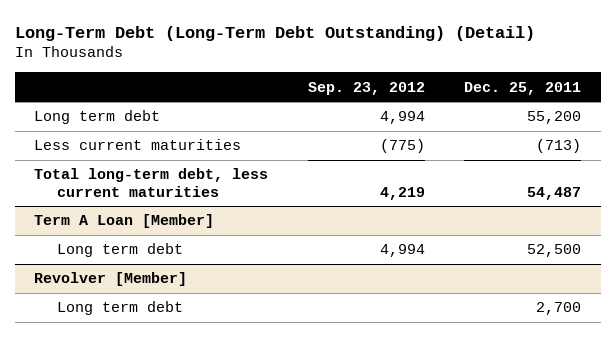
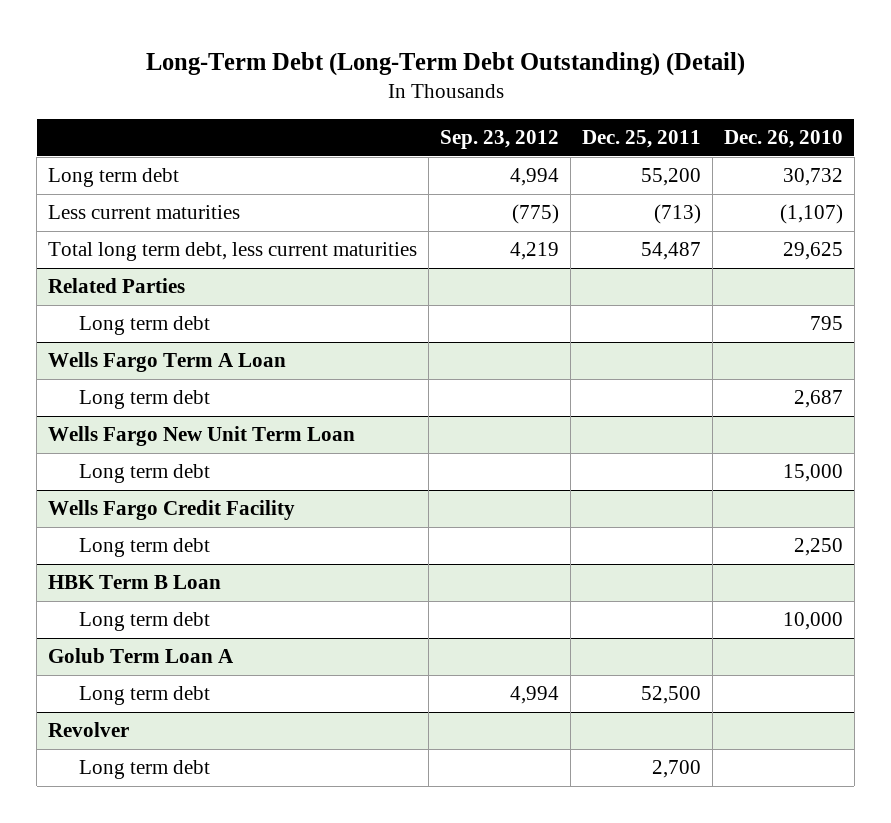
- | Sep. 23, 2012 | Dec. 25, 2011
+ | Sep. 23, 2012 | Dec. 25, 2011 | Dec. 26, 2010
- Total long-term debt, less current maturities | 4,219 | 54,487
- Term A Loan [Member]
+ Total long term debt, less current maturities | 4,219 | 54,487 | 29,625
+ Related Parties
+ Long term debt | | | 795
+ Wells Fargo Term A Loan
+ Long term debt | | | 2,687
+ Wells Fargo New Unit Term Loan
+ Long term debt | | | 15,000
+ Wells Fargo Credit Facility
+ Long term debt | | | 2,250
+ HBK Term B Loan
+ Long term debt | | | 10,000
+ Golub Term Loan A
- Revolver [Member]
+ Revolver

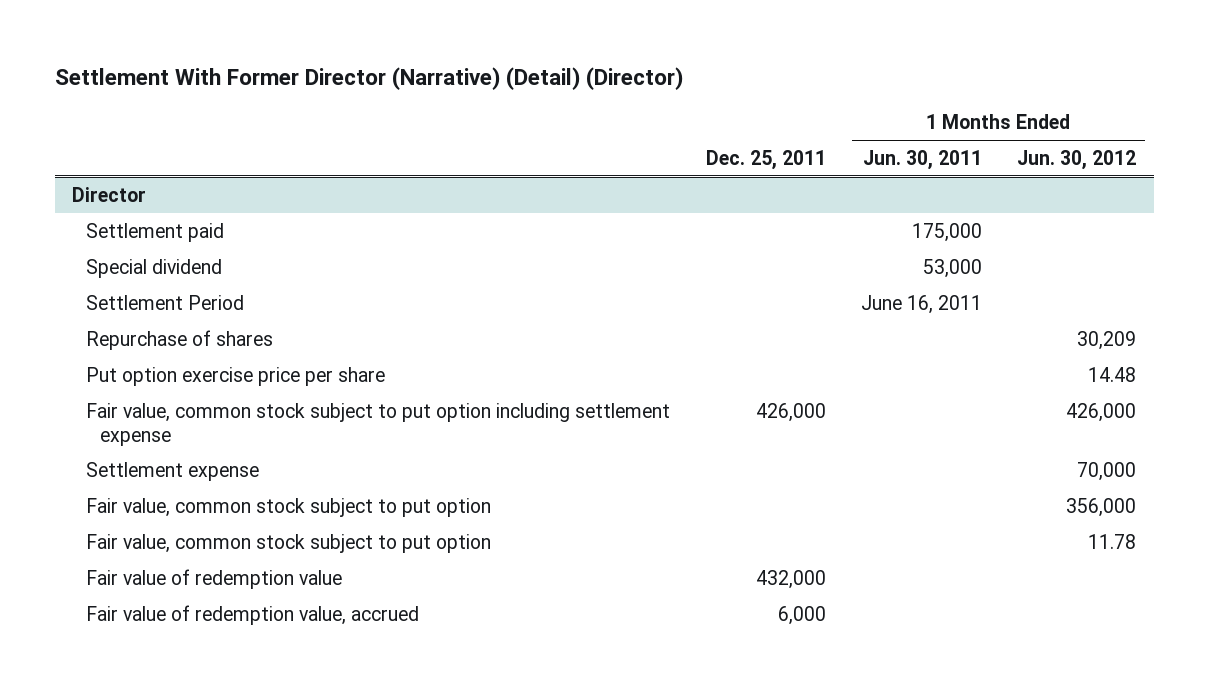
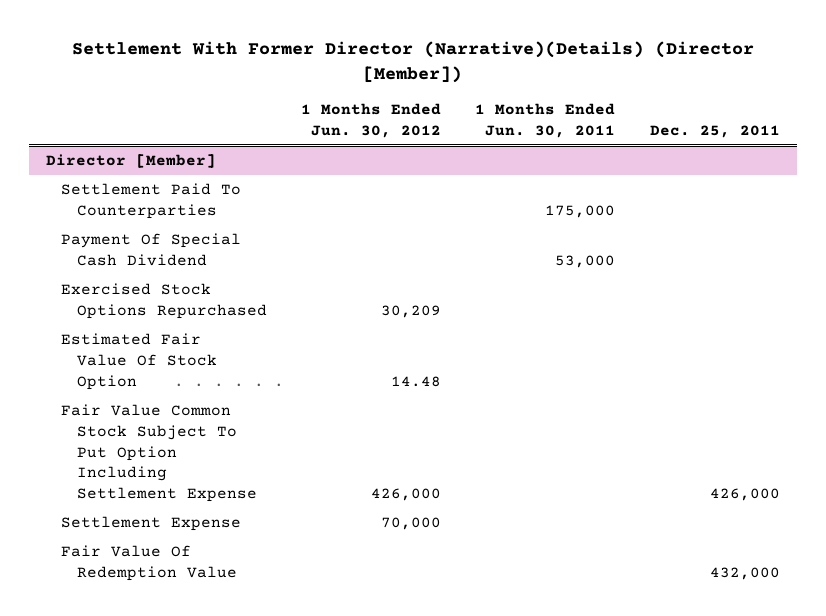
- Settlement With Former Director (Narrative) (Detail) (Director)
+ Settlement With Former Director (Narrative)(Details) (Director [Member])
- | Dec. 25, 2011 | 1 Months Ended Jun. 30, 2011 | 1 Months Ended Jun. 30, 2012
+ | 1 Months Ended Jun. 30, 2012 | 1 Months Ended Jun. 30, 2011 | Dec. 25, 2011
- Director
- Settlement paid | | 175,000 |
- Special dividend | | 53,000 |
- Settlement Period | | June 16, 2011 |
- Repurchase of shares | | | 30,209
- Put option exercise price per share | | | 14.48
- Fair value, common stock subject to put option including settlement expense | 426,000 | | 426,000
- Settlement expense | | | 70,000
- Fair value, common stock subject to put option | | | 356,000
- Fair value, common stock subject to put option | | | 11.78
- Fair value of redemption value | 432,000 | |
- Fair value of redemption value, accrued | 6,000 | |
+ Director [Member]
+ Settlement Paid To Counterparties | | 175,000 |
+ Payment Of Special Cash Dividend | | 53,000 |
+ Exercised Stock Options Repurchased | 30,209 | |
+ Estimated Fair Value Of Stock Option | 14.48 | |
+ Fair Value Common Stock Subject To Put Option Including Settlement Expense | 426,000 | | 426,000
+ Settlement Expense | 70,000 | |
+ Fair Value Of Redemption Value | | | 432,000

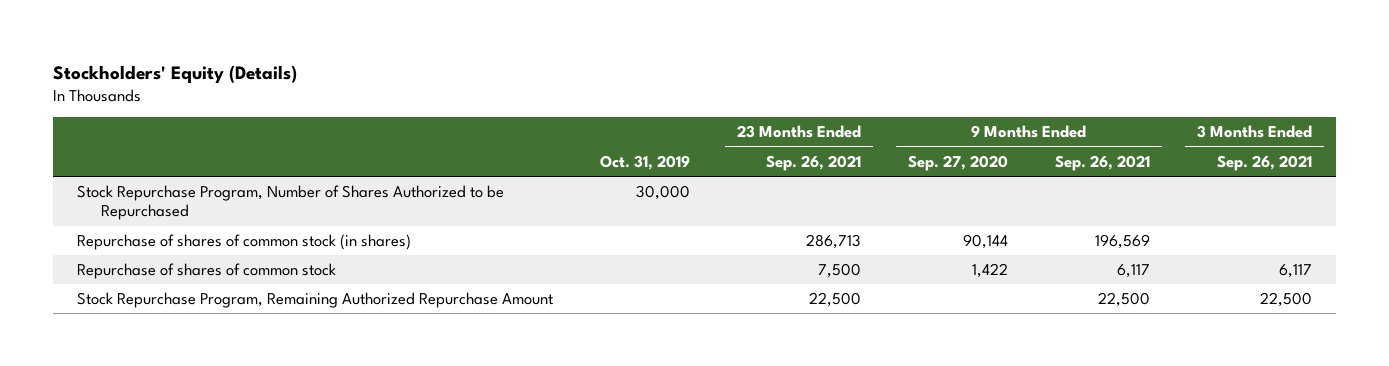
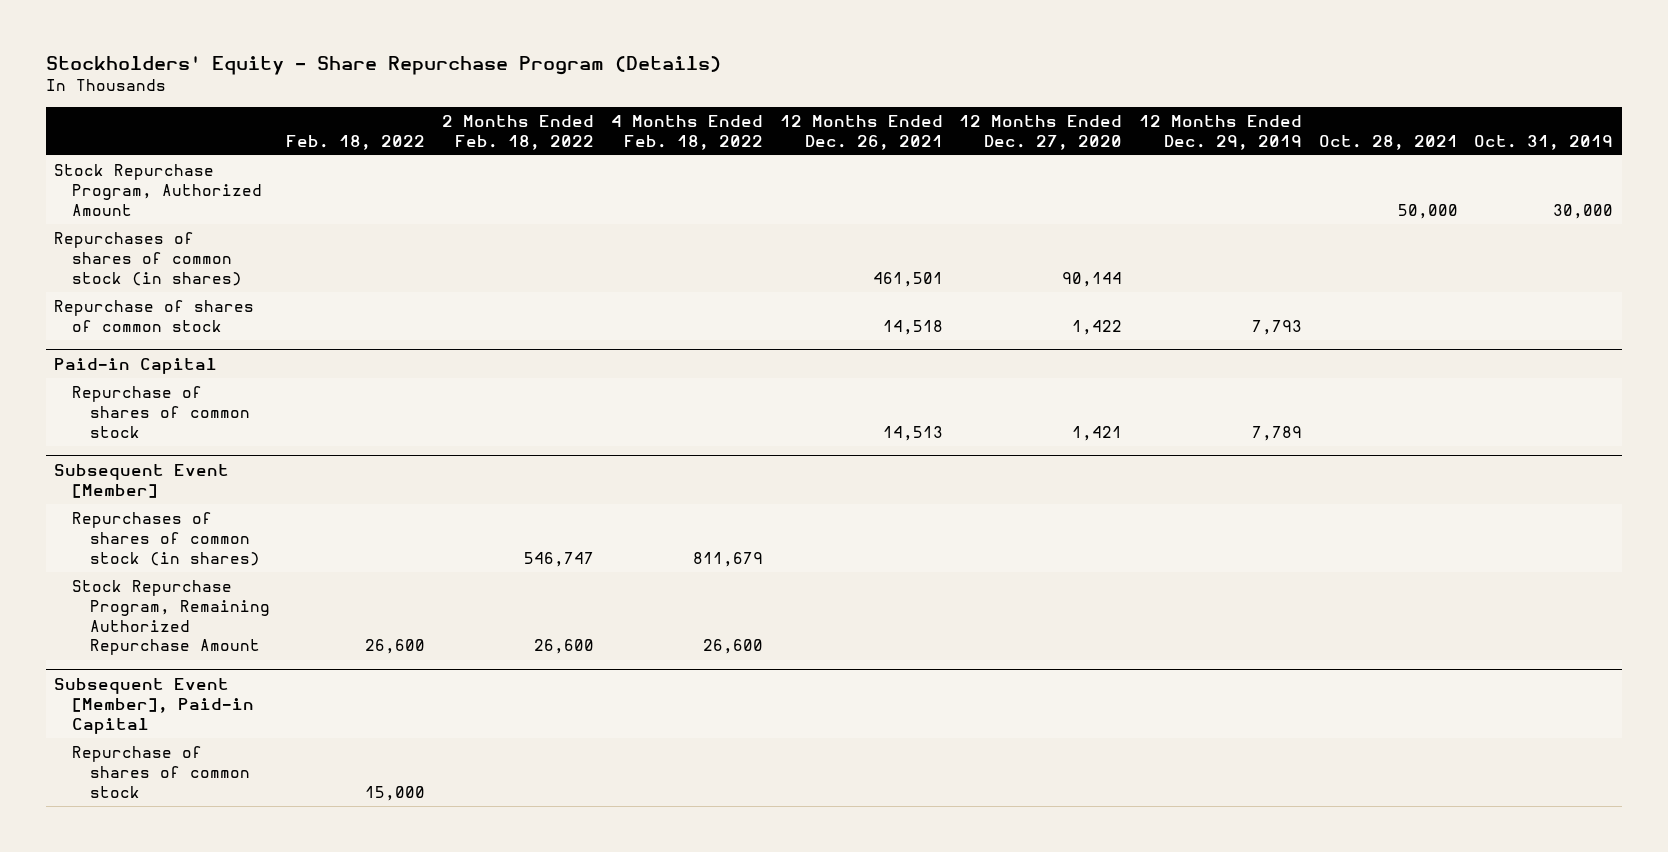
- Stockholders' Equity (Details)
+ Stockholders' Equity - Share Repurchase Program (Details)
- | Oct. 31, 2019 | 23 Months Ended Sep. 26, 2021 | 9 Months Ended Sep. 27, 2020 | 9 Months Ended Sep. 26, 2021 | 3 Months Ended Sep. 26, 2021
+ | Feb. 18, 2022 | 2 Months Ended Feb. 18, 2022 | 4 Months Ended Feb. 18, 2022 | 12 Months Ended Dec. 26, 2021 | 12 Months Ended Dec. 27, 2020 | 12 Months Ended Dec. 29, 2019 | Oct. 28, 2021 | Oct. 31, 2019
- Stock Repurchase Program, Number of Shares Authorized to be Repurchased | 30,000 | | | |
- Repurchase of shares of common stock (in shares) | | 286,713 | 90,144 | 196,569 |
+ Stock Repurchase Program, Authorized Amount | | | | | | | 50,000 | 30,000
+ Repurchases of shares of common stock (in shares) | | | | 461,501 | 90,144 | | |
- Stock Repurchase Program, Remaining Authorized Repurchase Amount | | 22,500 | | 22,500 | 22,500
+ Paid-in Capital
+ Repurchase of shares of common stock | | | | 14,513 | 1,421 | 7,789 | |
+ Subsequent Event [Member]
+ Repurchases of shares of common stock (in shares) | | 546,747 | 811,679 | | | | |
+ Stock Repurchase Program, Remaining Authorized Repurchase Amount | 26,600 | 26,600 | 26,600 | | | | |
+ Subsequent Event [Member], Paid-in Capital
+ Repurchase of shares of common stock | 15,000 | | | | | | |

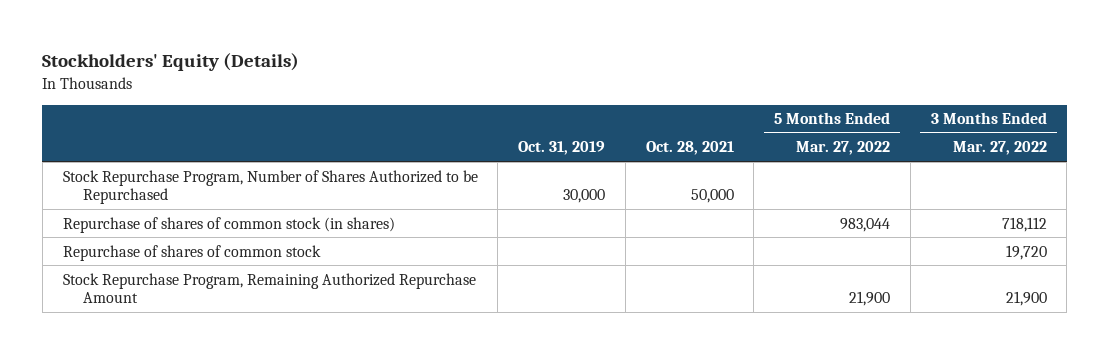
- Stockholders' Equity - Share Repurchase Program (Details)
+ Stockholders' Equity (Details)
- | Feb. 18, 2022 | 2 Months Ended Feb. 18, 2022 | 4 Months Ended Feb. 18, 2022 | 12 Months Ended Dec. 26, 2021 | 12 Months Ended Dec. 27, 2020 | 12 Months Ended Dec. 29, 2019 | Oct. 28, 2021 | Oct. 31, 2019
+ | Oct. 31, 2019 | Oct. 28, 2021 | 5 Months Ended Mar. 27, 2022 | 3 Months Ended Mar. 27, 2022
- Stock Repurchase Program, Authorized Amount | | | | | | | 50,000 | 30,000
- Repurchases of shares of common stock (in shares) | | | | 461,501 | 90,144 | | |
+ Stock Repurchase Program, Number of Shares Authorized to be Repurchased | 30,000 | 50,000 | |
+ Repurchase of shares of common stock (in shares) | | | 983,044 | 718,112
- Paid-in Capital
- Repurchase of shares of common stock | | | | 14,513 | 1,421 | 7,789 | |
- Subsequent Event [Member]
- Repurchases of shares of common stock (in shares) | | 546,747 | 811,679 | | | | |
- Stock Repurchase Program, Remaining Authorized Repurchase Amount | 26,600 | 26,600 | 26,600 | | | | |
- Subsequent Event [Member], Paid-in Capital
- Repurchase of shares of common stock | 15,000 | | | | | | |
+ Stock Repurchase Program, Remaining Authorized Repurchase Amount | | | 21,900 | 21,900

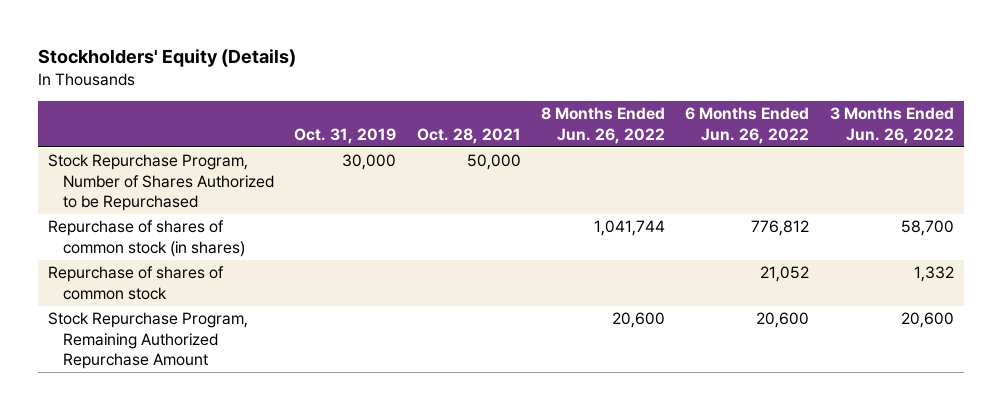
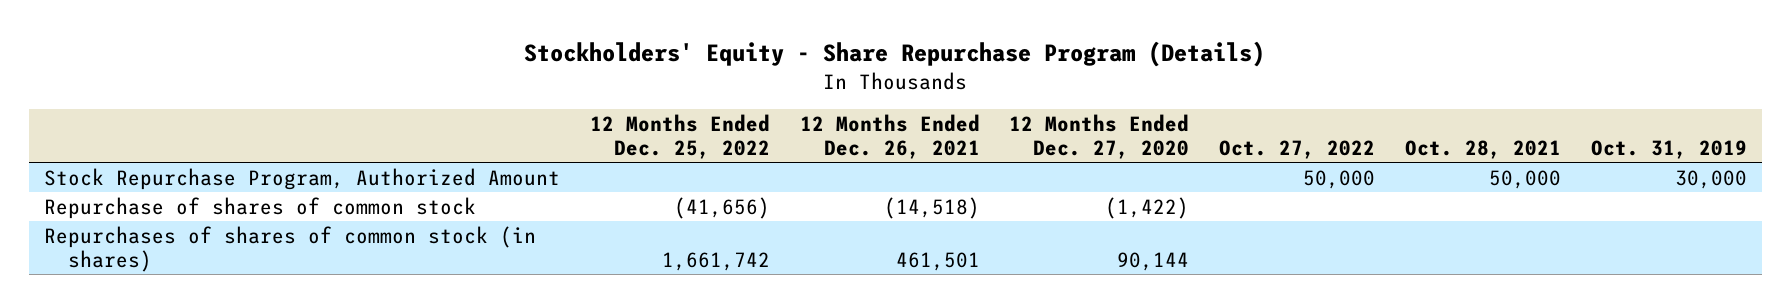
- Stockholders' Equity (Details)
+ Stockholders' Equity - Share Repurchase Program (Details)
- | Oct. 31, 2019 | Oct. 28, 2021 | 8 Months Ended Jun. 26, 2022 | 6 Months Ended Jun. 26, 2022 | 3 Months Ended Jun. 26, 2022
+ | 12 Months Ended Dec. 25, 2022 | 12 Months Ended Dec. 26, 2021 | 12 Months Ended Dec. 27, 2020 | Oct. 27, 2022 | Oct. 28, 2021 | Oct. 31, 2019
- Stock Repurchase Program, Number of Shares Authorized to be Repurchased | 30,000 | 50,000 | | |
- Repurchase of shares of common stock (in shares) | | | 1,041,744 | 776,812 | 58,700
+ Stock Repurchase Program, Authorized Amount | | | | 50,000 | 50,000 | 30,000
- Stock Repurchase Program, Remaining Authorized Repurchase Amount | | | 20,600 | 20,600 | 20,600
+ Repurchases of shares of common stock (in shares) | 1,661,742 | 461,501 | 90,144 | | |

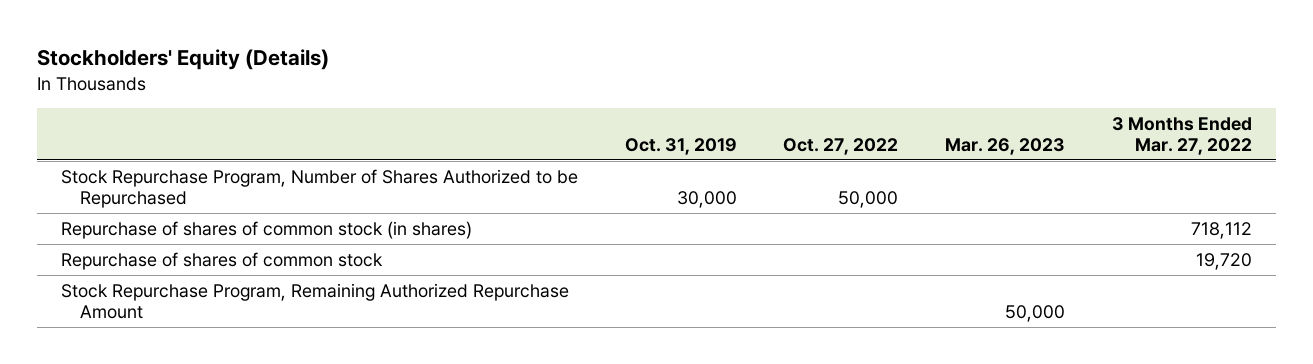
- Stockholders' Equity - Share Repurchase Program (Details)
+ Stockholders' Equity (Details)
- | 12 Months Ended Dec. 25, 2022 | 12 Months Ended Dec. 26, 2021 | 12 Months Ended Dec. 27, 2020 | Oct. 27, 2022 | Oct. 28, 2021 | Oct. 31, 2019
+ | Oct. 31, 2019 | Oct. 27, 2022 | Mar. 26, 2023 | 3 Months Ended Mar. 27, 2022
- Stock Repurchase Program, Authorized Amount | | | | 50,000 | 50,000 | 30,000
+ Stock Repurchase Program, Number of Shares Authorized to be Repurchased | 30,000 | 50,000 | |
+ Repurchase of shares of common stock (in shares) | | | | 718,112
- Repurchases of shares of common stock (in shares) | 1,661,742 | 461,501 | 90,144 | | |
+ Stock Repurchase Program, Remaining Authorized Repurchase Amount | | | 50,000 |

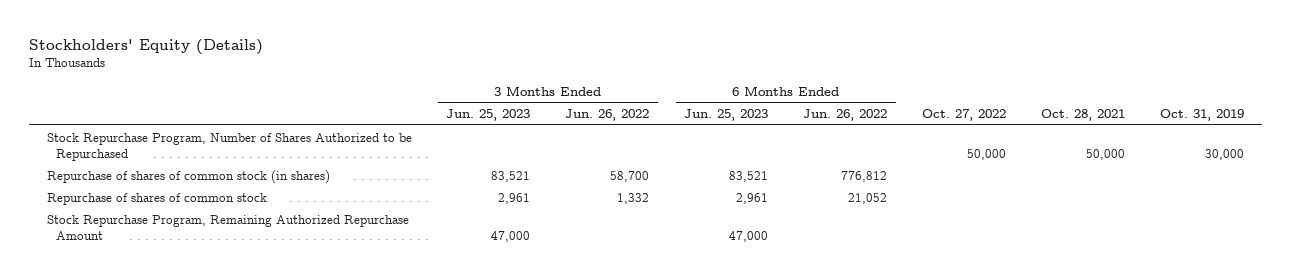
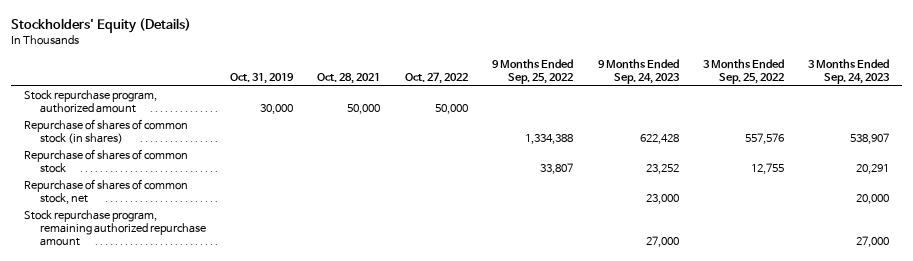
- | 3 Months Ended Jun. 25, 2023 | 3 Months Ended Jun. 26, 2022 | 6 Months Ended Jun. 25, 2023 | 6 Months Ended Jun. 26, 2022 | Oct. 27, 2022 | Oct. 28, 2021 | Oct. 31, 2019
+ | Oct. 31, 2019 | Oct. 28, 2021 | Oct. 27, 2022 | 9 Months Ended Sep. 25, 2022 | 9 Months Ended Sep. 24, 2023 | 3 Months Ended Sep. 25, 2022 | 3 Months Ended Sep. 24, 2023
- Stock Repurchase Program, Number of Shares Authorized to be Repurchased | | | | | 50,000 | 50,000 | 30,000
+ Stock repurchase program, authorized amount | 30,000 | 50,000 | 50,000 | | | |
- Stock Repurchase Program, Remaining Authorized Repurchase Amount | 47,000 | | 47,000 | | | |
+ Repurchase of shares of common stock, net | | | | | 23,000 | | 20,000
+ Stock repurchase program, remaining authorized repurchase amount | | | | | 27,000 | | 27,000

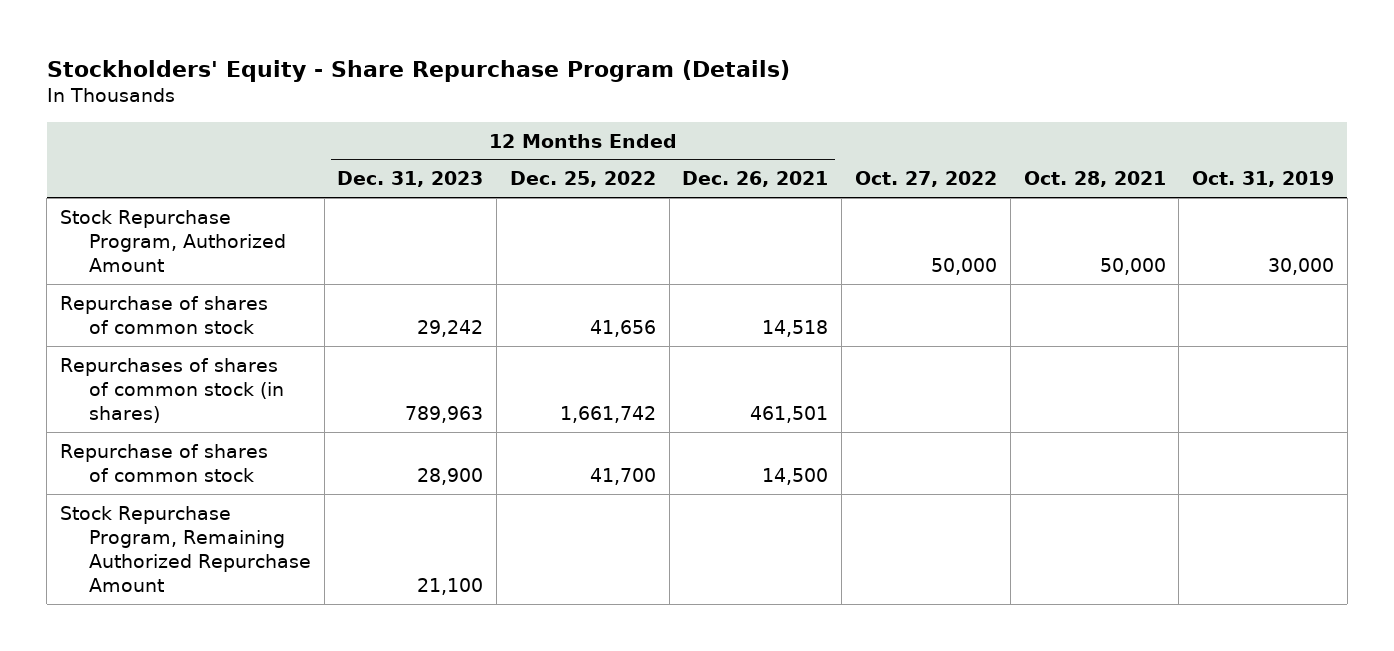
- Stockholders' Equity (Details)
+ Stockholders' Equity - Share Repurchase Program (Details)
- | Oct. 31, 2019 | Oct. 28, 2021 | Oct. 27, 2022 | 9 Months Ended Sep. 25, 2022 | 9 Months Ended Sep. 24, 2023 | 3 Months Ended Sep. 25, 2022 | 3 Months Ended Sep. 24, 2023
+ | 12 Months Ended Dec. 31, 2023 | 12 Months Ended Dec. 25, 2022 | 12 Months Ended Dec. 26, 2021 | Oct. 27, 2022 | Oct. 28, 2021 | Oct. 31, 2019
- Stock repurchase program, authorized amount | 30,000 | 50,000 | 50,000 | | | |
- Repurchase of shares of common stock (in shares) | | | | 1,334,388 | 622,428 | 557,576 | 538,907
+ Stock Repurchase Program, Authorized Amount | | | | 50,000 | 50,000 | 30,000
- Repurchase of shares of common stock, net | | | | | 23,000 | | 20,000
- Stock repurchase program, remaining authorized repurchase amount | | | | | 27,000 | | 27,000
+ Repurchases of shares of common stock (in shares) | 789,963 | 1,661,742 | 461,501 | | |
+ Repurchase of shares of common stock | 28,900 | 41,700 | 14,500 | | |
+ Stock Repurchase Program, Remaining Authorized Repurchase Amount | 21,100 | | | | |

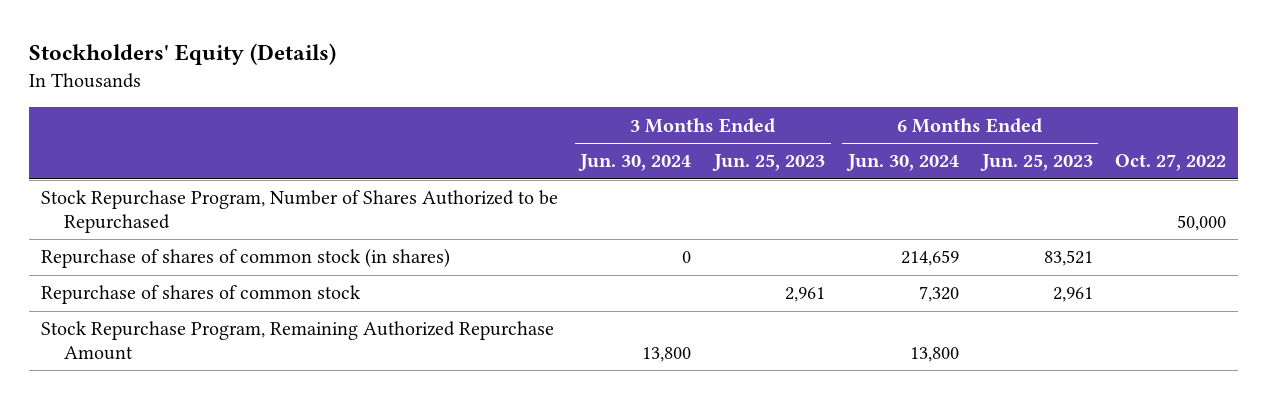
- Stockholders' Equity - Share Repurchase Program (Details)
+ Stockholders' Equity (Details)
- | 12 Months Ended Dec. 31, 2023 | 12 Months Ended Dec. 25, 2022 | 12 Months Ended Dec. 26, 2021 | Oct. 27, 2022 | Oct. 28, 2021 | Oct. 31, 2019
+ | 3 Months Ended Jun. 30, 2024 | 3 Months Ended Jun. 25, 2023 | 6 Months Ended Jun. 30, 2024 | 6 Months Ended Jun. 25, 2023 | Oct. 27, 2022
- Stock Repurchase Program, Authorized Amount | | | | 50,000 | 50,000 | 30,000
- Repurchase of shares of common stock | 29,242 | 41,656 | 14,518 | | |
- Repurchases of shares of common stock (in shares) | 789,963 | 1,661,742 | 461,501 | | |
+ Stock Repurchase Program, Number of Shares Authorized to be Repurchased | | | | | 50,000
+ Repurchase of shares of common stock (in shares) | 0 | | 214,659 | 83,521 |

